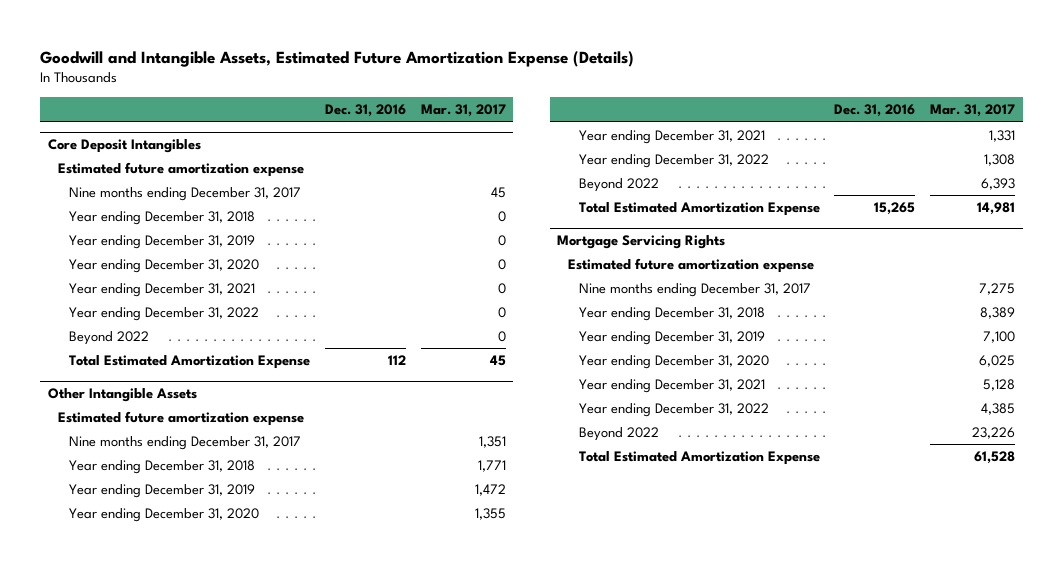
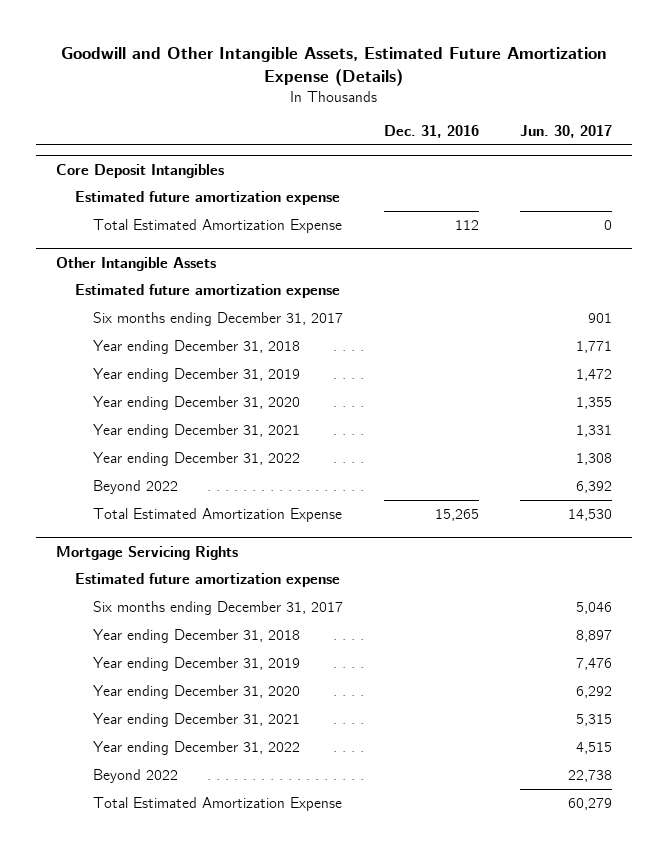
- Goodwill and Intangible Assets, Estimated Future Amortization Expense (Details)
+ Goodwill and Other Intangible Assets, Estimated Future Amortization Expense (Details)
- | Dec. 31, 2016 | Mar. 31, 2017
+ | Dec. 31, 2016 | Jun. 30, 2017
@ Core Deposit Intangibles
- Nine months ending December 31, 2017 | | 45
- Year ending December 31, 2018 | | 0
- Year ending December 31, 2019 | | 0
- Year ending December 31, 2020 | | 0
- Year ending December 31, 2021 | | 0
- Year ending December 31, 2022 | | 0
- Beyond 2022 | | 0
@ Other Intangible Assets
- Nine months ending December 31, 2017 | | 1,351
+ Six months ending December 31, 2017 | | 901
@ Mortgage Servicing Rights
- Nine months ending December 31, 2017 | | 7,275
+ Six months ending December 31, 2017 | | 5,046

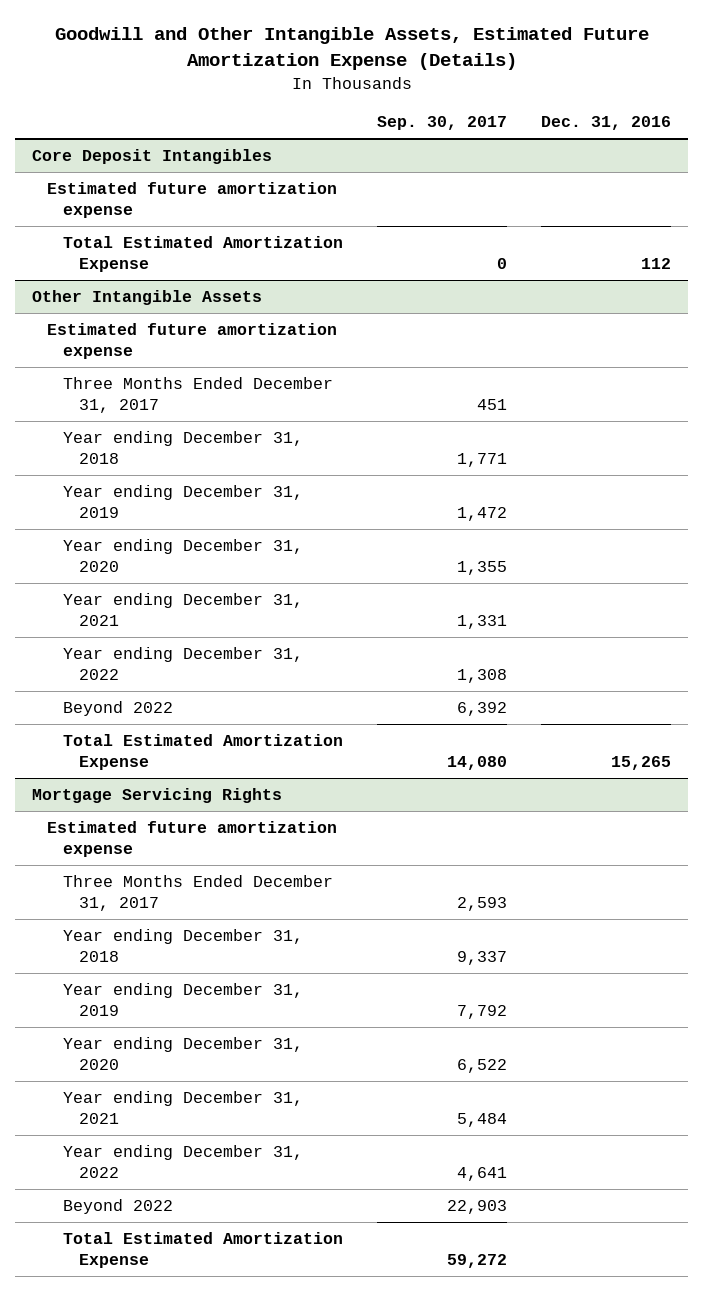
- | Dec. 31, 2016 | Jun. 30, 2017
+ | Sep. 30, 2017 | Dec. 31, 2016
@ Other Intangible Assets
- Six months ending December 31, 2017 | | 901
+ Three Months Ended December 31, 2017 | 451 |
@ Mortgage Servicing Rights
- Six months ending December 31, 2017 | | 5,046
+ Three Months Ended December 31, 2017 | 2,593 |

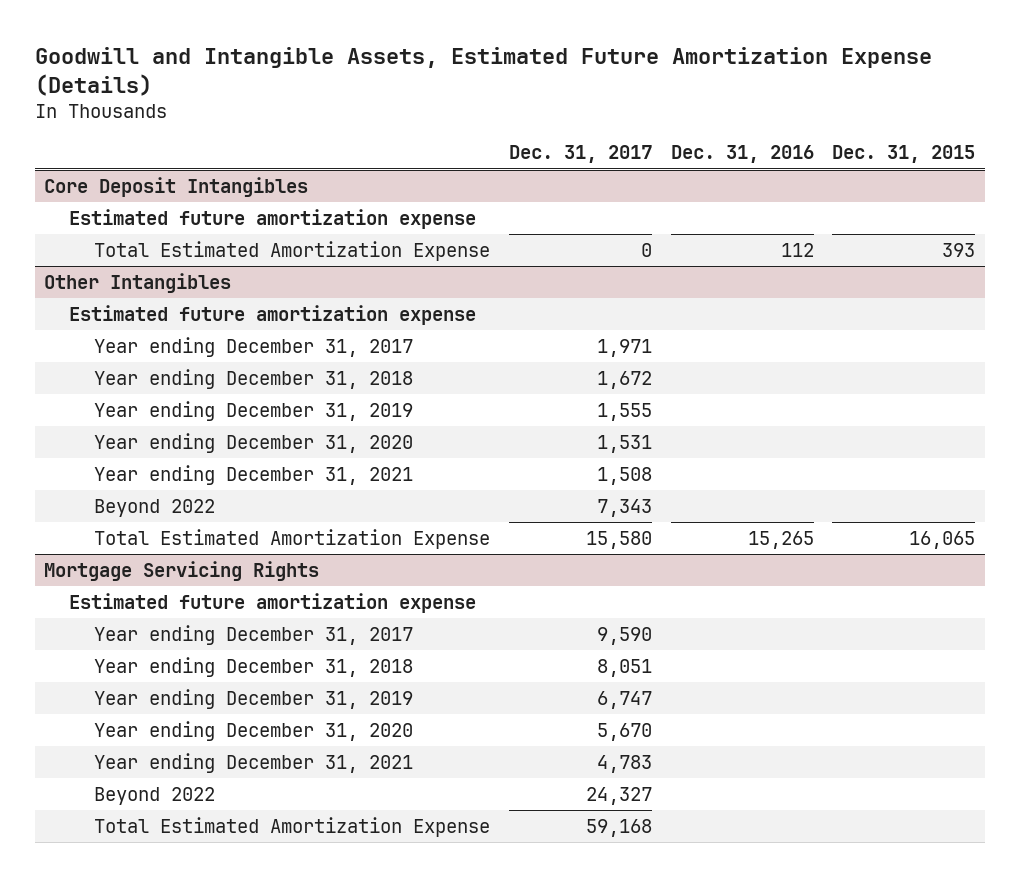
- Goodwill and Other Intangible Assets, Estimated Future Amortization Expense (Details)
+ Goodwill and Intangible Assets, Estimated Future Amortization Expense (Details)
- | Sep. 30, 2017 | Dec. 31, 2016
+ | Dec. 31, 2017 | Dec. 31, 2016 | Dec. 31, 2015
- Other Intangible Assets
+ Other Intangibles
- Three Months Ended December 31, 2017 | 451 |
+ Year ending December 31, 2017 | 1,971 | |
- Year ending December 31, 2022 | 1,308 |
@ Mortgage Servicing Rights
- Three Months Ended December 31, 2017 | 2,593 |
+ Year ending December 31, 2017 | 9,590 | |
- Year ending December 31, 2022 | 4,641 |

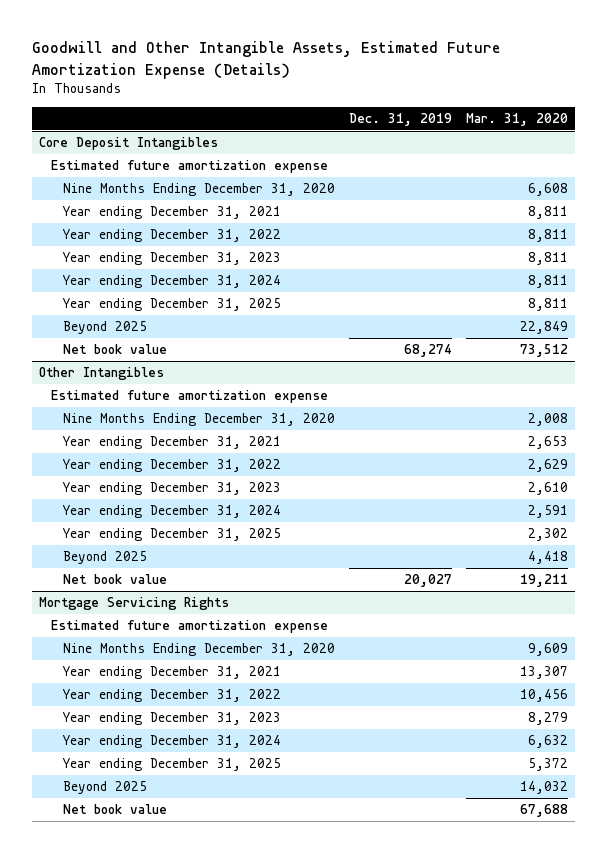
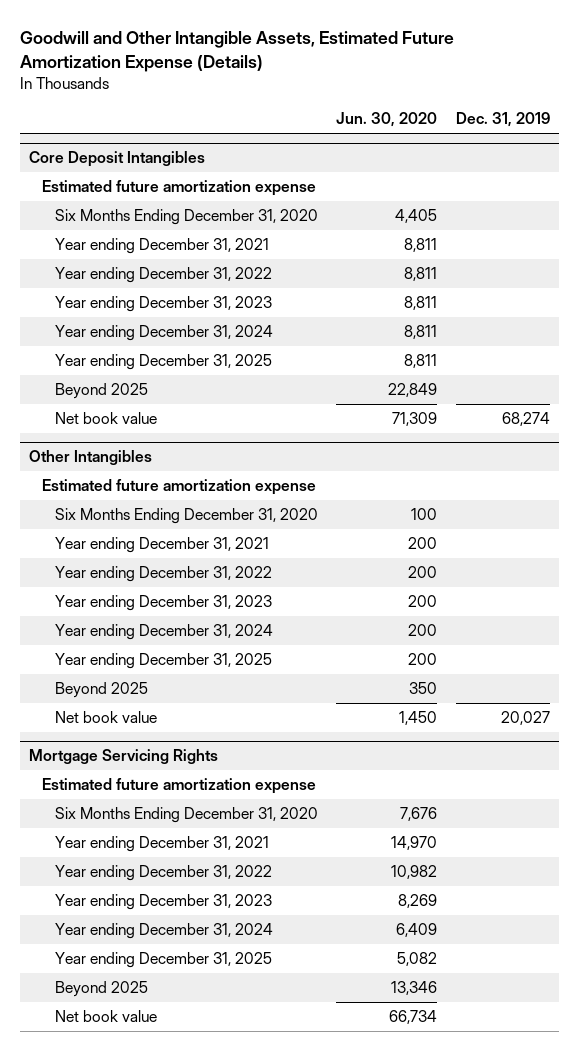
- | Dec. 31, 2019 | Mar. 31, 2020
+ | Jun. 30, 2020 | Dec. 31, 2019
@ Core Deposit Intangibles
- Nine Months Ending December 31, 2020 | | 6,608
+ Six Months Ending December 31, 2020 | 4,405 |
@ Other Intangibles
- Nine Months Ending December 31, 2020 | | 2,008
+ Six Months Ending December 31, 2020 | 100 |
@ Mortgage Servicing Rights
- Nine Months Ending December 31, 2020 | | 9,609
+ Six Months Ending December 31, 2020 | 7,676 |

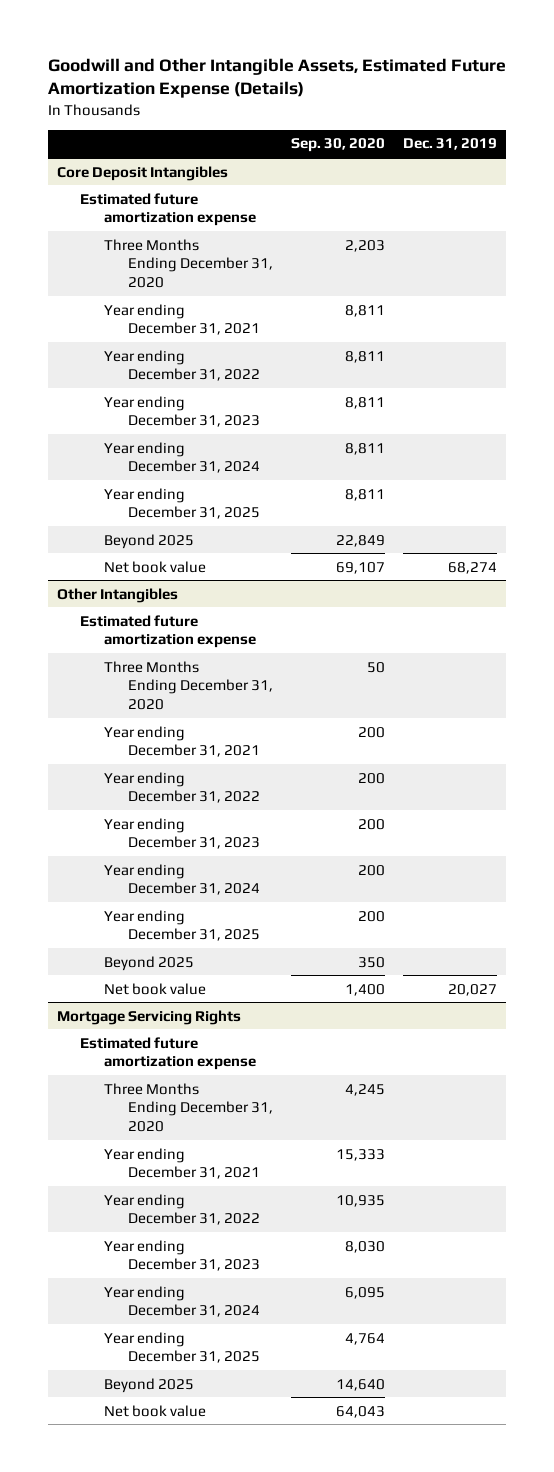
- | Jun. 30, 2020 | Dec. 31, 2019
+ | Sep. 30, 2020 | Dec. 31, 2019
@ Core Deposit Intangibles
- Six Months Ending December 31, 2020 | 4,405 |
+ Three Months Ending December 31, 2020 | 2,203 |
@ Other Intangibles
- Six Months Ending December 31, 2020 | 100 |
+ Three Months Ending December 31, 2020 | 50 |
@ Mortgage Servicing Rights
- Six Months Ending December 31, 2020 | 7,676 |
+ Three Months Ending December 31, 2020 | 4,245 |

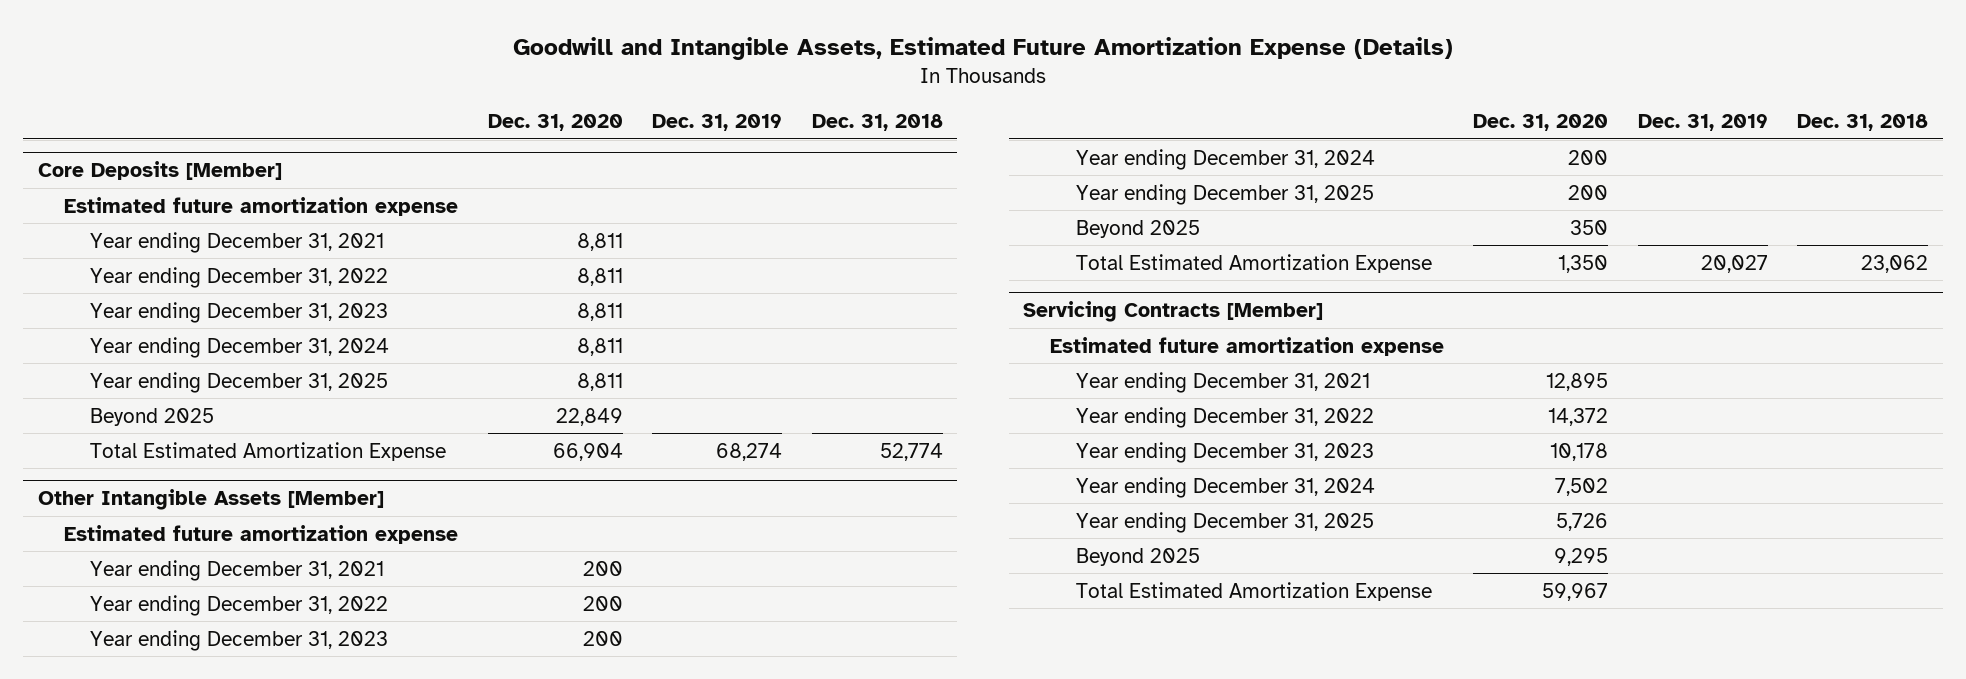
- Goodwill and Other Intangible Assets, Estimated Future Amortization Expense (Details)
+ Goodwill and Intangible Assets, Estimated Future Amortization Expense (Details)
- | Sep. 30, 2020 | Dec. 31, 2019
+ | Dec. 31, 2020 | Dec. 31, 2019 | Dec. 31, 2018
- Core Deposit Intangibles
+ Core Deposits [Member]
- Three Months Ending December 31, 2020 | 2,203 |
- Net book value | 69,107 | 68,274
- Other Intangibles
+ Total Estimated Amortization Expense | 66,904 | 68,274 | 52,774
+ Other Intangible Assets [Member]
- Three Months Ending December 31, 2020 | 50 |
- Net book value | 1,400 | 20,027
- Mortgage Servicing Rights
+ Total Estimated Amortization Expense | 1,350 | 20,027 | 23,062
+ Servicing Contracts [Member]
- Three Months Ending December 31, 2020 | 4,245 |
- Net book value | 64,043 |
+ Total Estimated Amortization Expense | 59,967 | |

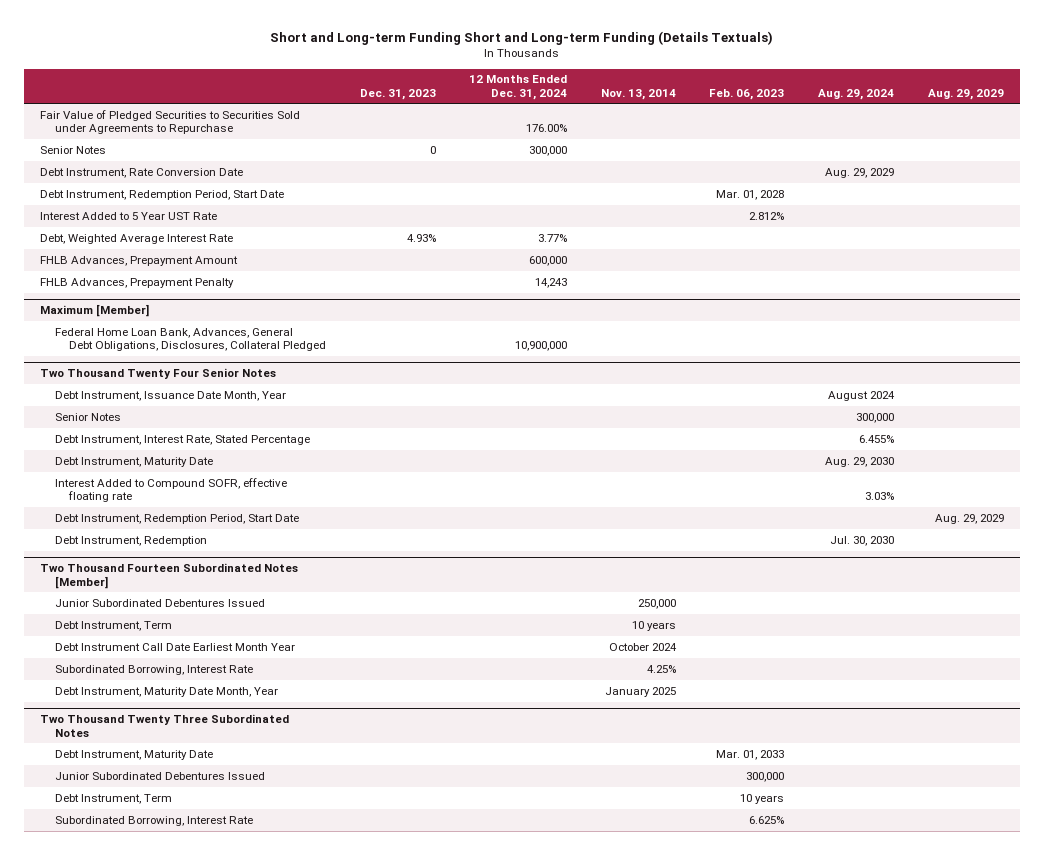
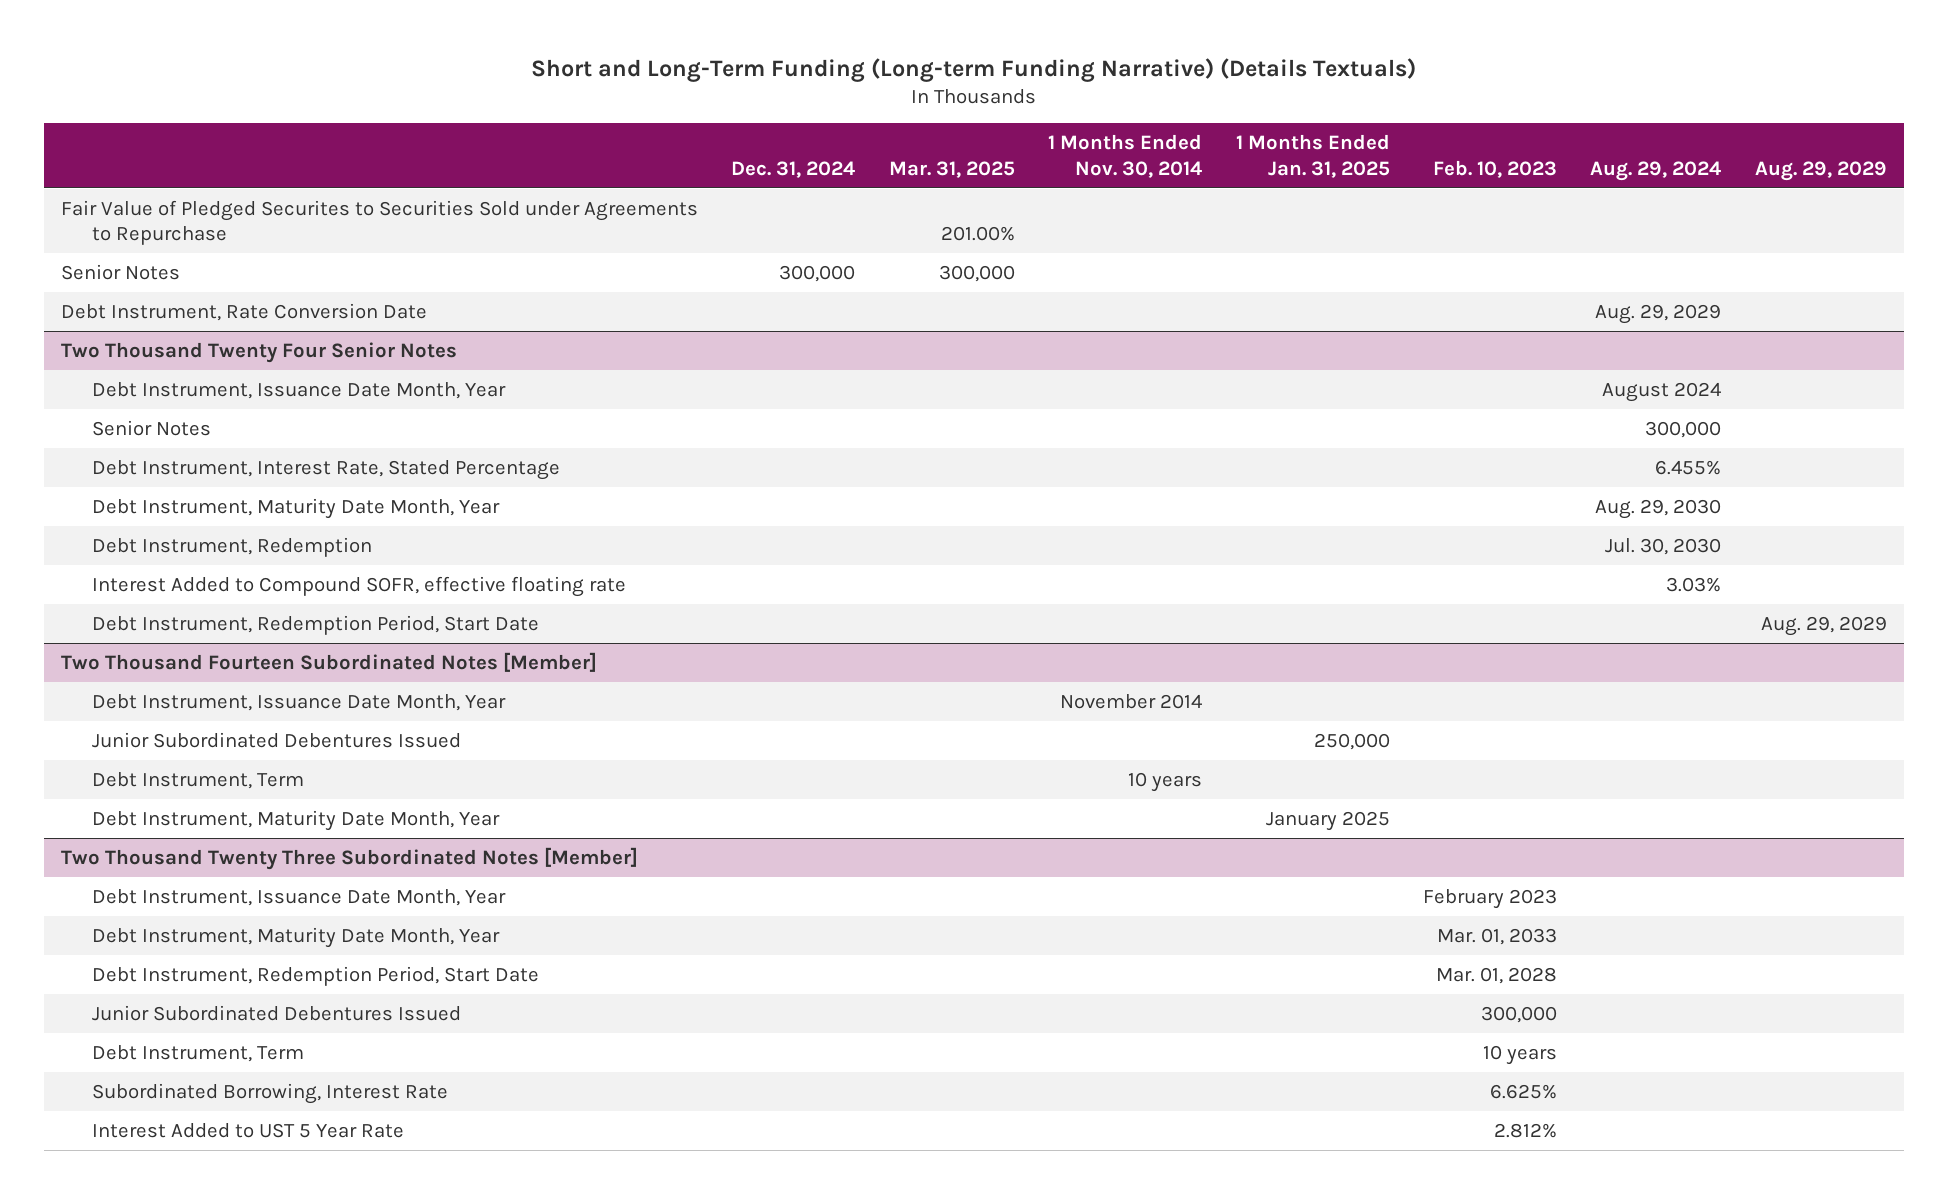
- Short and Long-term Funding Short and Long-term Funding (Details Textuals)
+ Short and Long-Term Funding (Long-term Funding Narrative) (Details Textuals)
- | Dec. 31, 2023 | 12 Months Ended Dec. 31, 2024 | Nov. 13, 2014 | Feb. 06, 2023 | Aug. 29, 2024 | Aug. 29, 2029
+ | Dec. 31, 2024 | Mar. 31, 2025 | 1 Months Ended Nov. 30, 2014 | 1 Months Ended Jan. 31, 2025 | Feb. 10, 2023 | Aug. 29, 2024 | Aug. 29, 2029
- Fair Value of Pledged Securities to Securities Sold under Agreements to Repurchase | | 176.00% | | | |
+ Fair Value of Pledged Securites to Securities Sold under Agreements to Repurchase | | 201.00% | | | | |
- Debt Instrument, Redemption Period, Start Date | | | | Mar. 01, 2028 | |
- Interest Added to 5 Year UST Rate | | | | 2.812% | |
- Debt, Weighted Average Interest Rate | 4.93% | 3.77% | | | |
- FHLB Advances, Prepayment Amount | | 600,000 | | | |
- FHLB Advances, Prepayment Penalty | | 14,243 | | | |
- Maximum [Member]
- Federal Home Loan Bank, Advances, General Debt Obligations, Disclosures, Collateral Pledged | | 10,900,000 | | | |
@ Two Thousand Twenty Four Senior Notes
- Debt Instrument, Maturity Date | | | | | Aug. 29, 2030 |
+ Debt Instrument, Maturity Date Month, Year | | | | | | Aug. 29, 2030 |
moved up: Debt Instrument, Redemption | | | | | | Jul. 30, 2030 |
@ Two Thousand Fourteen Subordinated Notes [Member]
+ Debt Instrument, Issuance Date Month, Year | | | November 2014 | | | |
- Debt Instrument Call Date Earliest Month Year | | | October 2024 | | |
- Subordinated Borrowing, Interest Rate | | | 4.25% | | |
- Two Thousand Twenty Three Subordinated Notes
- Debt Instrument, Maturity Date | | | | Mar. 01, 2033 | |
+ Two Thousand Twenty Three Subordinated Notes [Member]
+ Debt Instrument, Issuance Date Month, Year | | | | | February 2023 | |
+ Debt Instrument, Maturity Date Month, Year | | | | | Mar. 01, 2033 | |
+ Debt Instrument, Redemption Period, Start Date | | | | | Mar. 01, 2028 | |
+ Interest Added to UST 5 Year Rate | | | | | 2.812% | |

